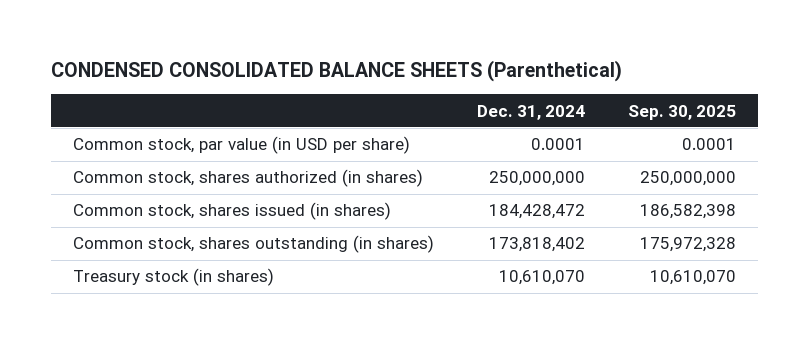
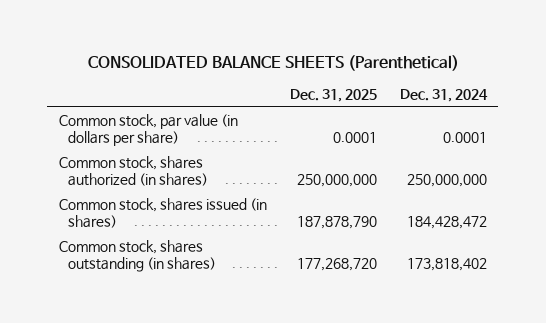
- CONDENSED CONSOLIDATED BALANCE SHEETS (Parenthetical)
+ CONSOLIDATED BALANCE SHEETS (Parenthetical)
- | Dec. 31, 2024 | Sep. 30, 2025
+ | Dec. 31, 2025 | Dec. 31, 2024
- Common stock, par value (in USD per share) | 0.0001 | 0.0001
+ Common stock, par value (in dollars per share) | 0.0001 | 0.0001
- Treasury stock (in shares) | 10,610,070 | 10,610,070

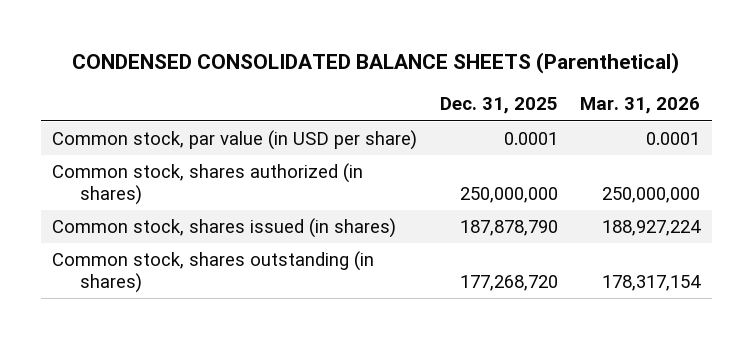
- CONSOLIDATED BALANCE SHEETS (Parenthetical)
+ CONDENSED CONSOLIDATED BALANCE SHEETS (Parenthetical)
- | Dec. 31, 2025 | Dec. 31, 2024
+ | Dec. 31, 2025 | Mar. 31, 2026
- Common stock, par value (in dollars per share) | 0.0001 | 0.0001
+ Common stock, par value (in USD per share) | 0.0001 | 0.0001

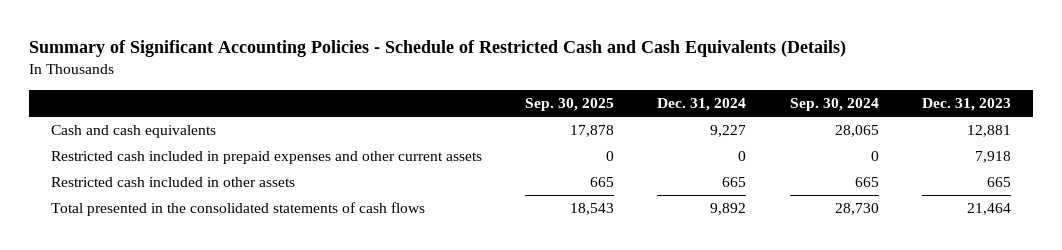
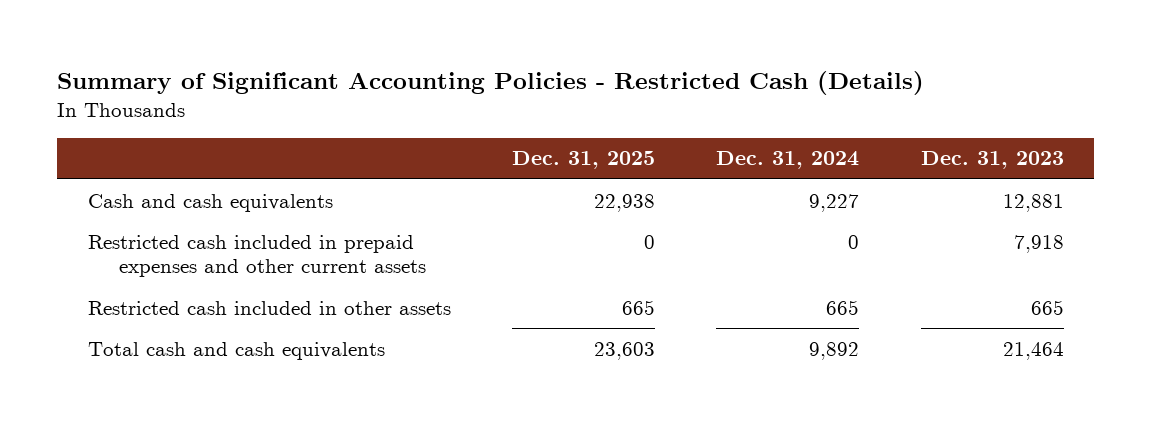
- Summary of Significant Accounting Policies - Schedule of Restricted Cash and Cash Equivalents (Details)
+ Summary of Significant Accounting Policies - Restricted Cash (Details)
- | Sep. 30, 2025 | Dec. 31, 2024 | Sep. 30, 2024 | Dec. 31, 2023
+ | Dec. 31, 2025 | Dec. 31, 2024 | Dec. 31, 2023
- Total presented in the consolidated statements of cash flows | 18,543 | 9,892 | 28,730 | 21,464
+ Total cash and cash equivalents | 23,603 | 9,892 | 21,464

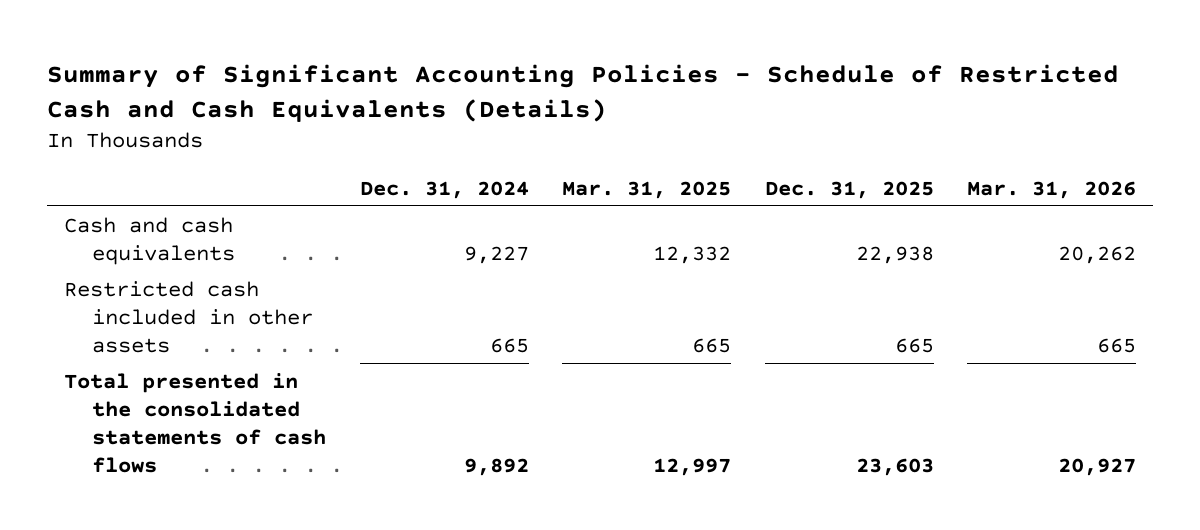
- Summary of Significant Accounting Policies - Restricted Cash (Details)
+ Summary of Significant Accounting Policies - Schedule of Restricted Cash and Cash Equivalents (Details)
- | Dec. 31, 2025 | Dec. 31, 2024 | Dec. 31, 2023
+ | Dec. 31, 2024 | Mar. 31, 2025 | Dec. 31, 2025 | Mar. 31, 2026
- Restricted cash included in prepaid expenses and other current assets | 0 | 0 | 7,918
- Total cash and cash equivalents | 23,603 | 9,892 | 21,464
+ Total presented in the consolidated statements of cash flows | 9,892 | 12,997 | 23,603 | 20,927

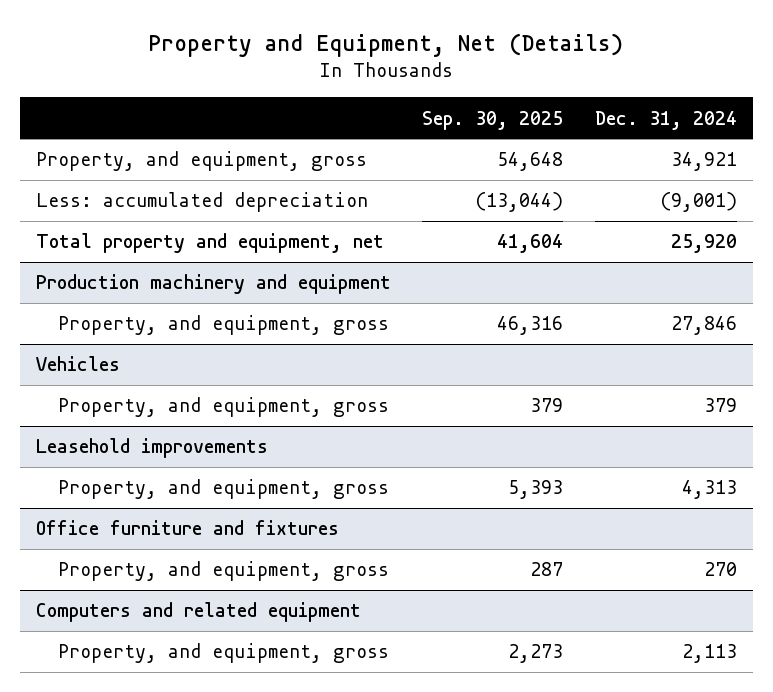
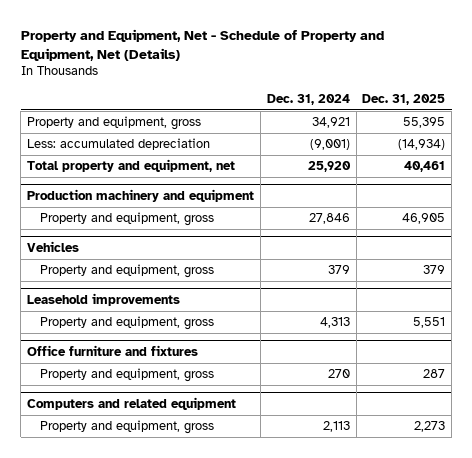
- Property and Equipment, Net (Details)
+ Property and Equipment, Net - Schedule of Property and Equipment, Net (Details)
- | Sep. 30, 2025 | Dec. 31, 2024
+ | Dec. 31, 2024 | Dec. 31, 2025
- Property, and equipment, gross | 54,648 | 34,921
+ Property and equipment, gross | 34,921 | 55,395
@ Production machinery and equipment
- Property, and equipment, gross | 46,316 | 27,846
+ Property and equipment, gross | 27,846 | 46,905
@ Vehicles
- Property, and equipment, gross | 379 | 379
+ Property and equipment, gross | 379 | 379
@ Leasehold improvements
- Property, and equipment, gross | 5,393 | 4,313
+ Property and equipment, gross | 4,313 | 5,551
@ Office furniture and fixtures
- Property, and equipment, gross | 287 | 270
+ Property and equipment, gross | 270 | 287
@ Computers and related equipment
- Property, and equipment, gross | 2,273 | 2,113
+ Property and equipment, gross | 2,113 | 2,273

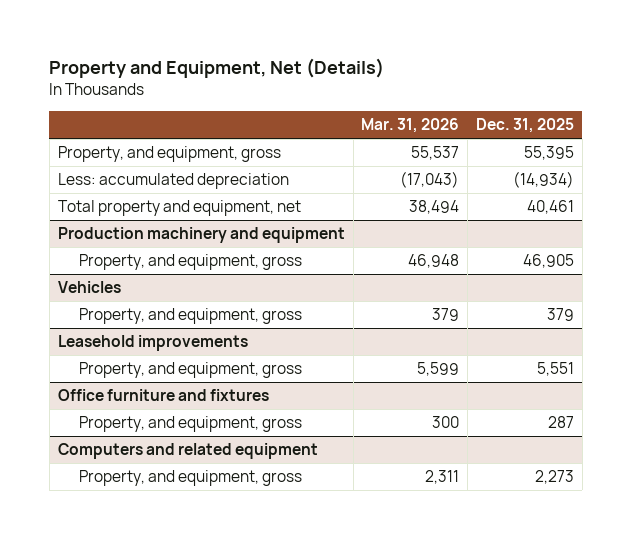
- Property and Equipment, Net - Schedule of Property and Equipment, Net (Details)
+ Property and Equipment, Net (Details)
- | Dec. 31, 2024 | Dec. 31, 2025
+ | Mar. 31, 2026 | Dec. 31, 2025
- Property and equipment, gross | 34,921 | 55,395
+ Property, and equipment, gross | 55,537 | 55,395
@ Production machinery and equipment
- Property and equipment, gross | 27,846 | 46,905
+ Property, and equipment, gross | 46,948 | 46,905
@ Vehicles
- Property and equipment, gross | 379 | 379
+ Property, and equipment, gross | 379 | 379
@ Leasehold improvements
- Property and equipment, gross | 4,313 | 5,551
+ Property, and equipment, gross | 5,599 | 5,551
@ Office furniture and fixtures
- Property and equipment, gross | 270 | 287
+ Property, and equipment, gross | 300 | 287
@ Computers and related equipment
- Property and equipment, gross | 2,113 | 2,273
+ Property, and equipment, gross | 2,311 | 2,273

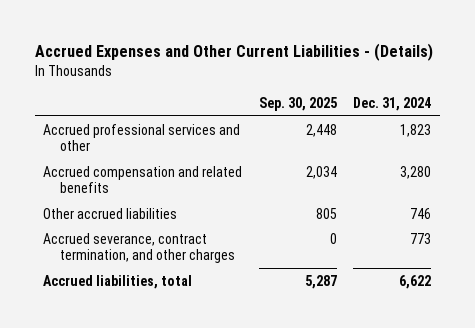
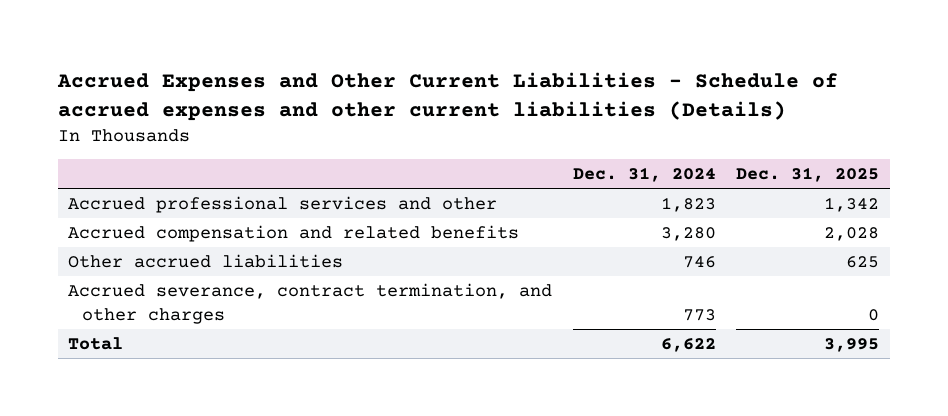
- Accrued Expenses and Other Current Liabilities - (Details)
+ Accrued Expenses and Other Current Liabilities - Schedule of accrued expenses and other current liabilities (Details)
- | Sep. 30, 2025 | Dec. 31, 2024
+ | Dec. 31, 2024 | Dec. 31, 2025
- Accrued liabilities, total | 5,287 | 6,622
+ Total | 6,622 | 3,995

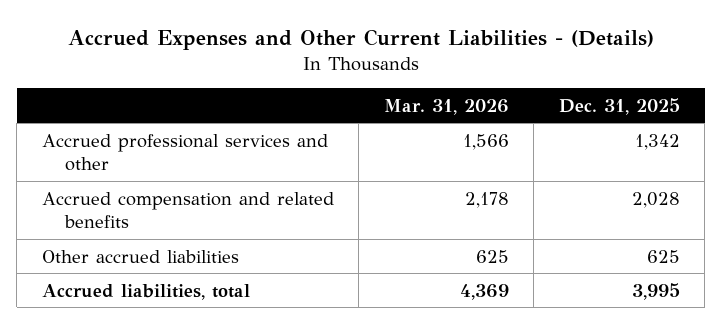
- Accrued Expenses and Other Current Liabilities - Schedule of accrued expenses and other current liabilities (Details)
+ Accrued Expenses and Other Current Liabilities - (Details)
- | Dec. 31, 2024 | Dec. 31, 2025
+ | Mar. 31, 2026 | Dec. 31, 2025
- Accrued severance, contract termination, and other charges | 773 | 0
- Total | 6,622 | 3,995
+ Accrued liabilities, total | 4,369 | 3,995

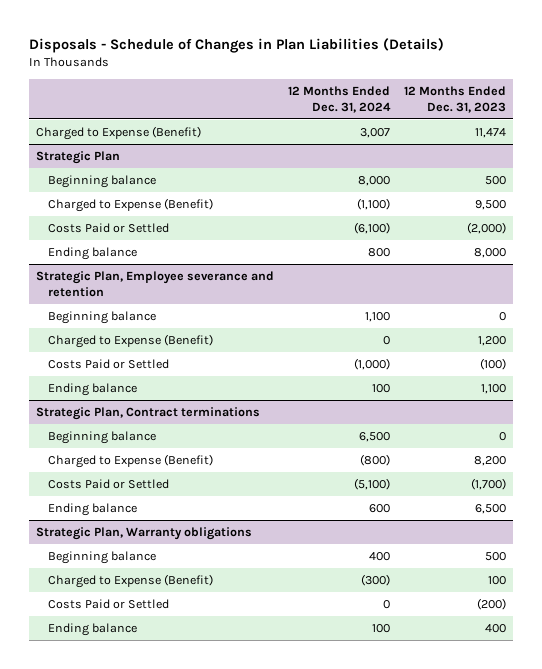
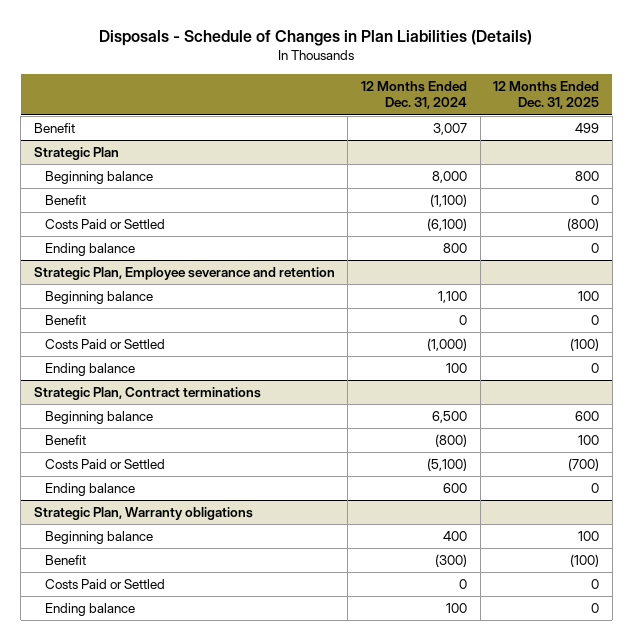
- | 12 Months Ended Dec. 31, 2024 | 12 Months Ended Dec. 31, 2023
+ | 12 Months Ended Dec. 31, 2024 | 12 Months Ended Dec. 31, 2025
- Charged to Expense (Benefit) | 3,007 | 11,474
+ Benefit | 3,007 | 499
@ Strategic Plan
- Charged to Expense (Benefit) | (1,100) | 9,500
+ Benefit | (1,100) | 0
@ Strategic Plan, Employee severance and retention
- Charged to Expense (Benefit) | 0 | 1,200
+ Benefit | 0 | 0
@ Strategic Plan, Contract terminations
- Charged to Expense (Benefit) | (800) | 8,200
+ Benefit | (800) | 100
@ Strategic Plan, Warranty obligations
- Charged to Expense (Benefit) | (300) | 100
+ Benefit | (300) | (100)

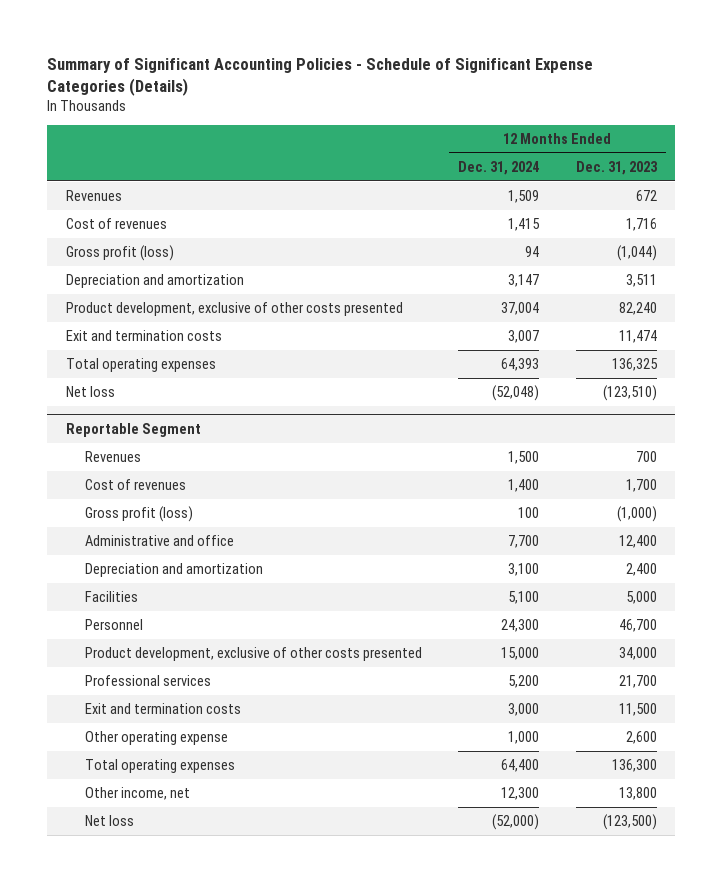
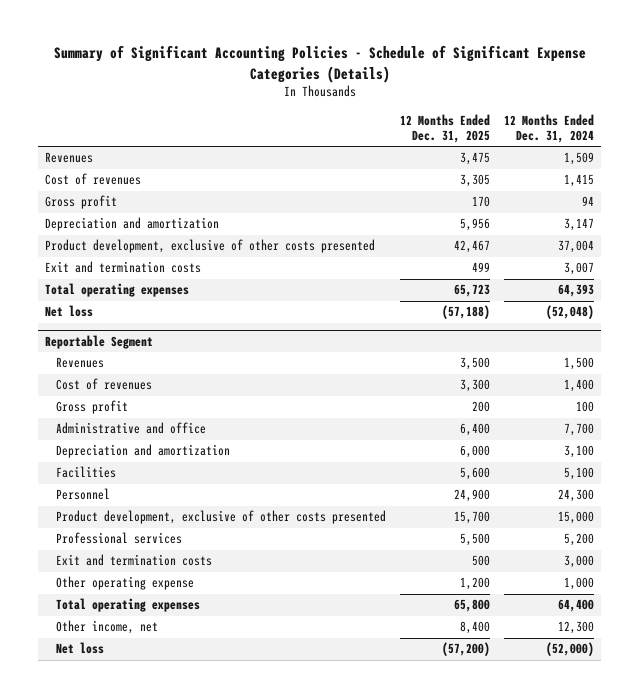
- | 12 Months Ended Dec. 31, 2024 | 12 Months Ended Dec. 31, 2023
+ | 12 Months Ended Dec. 31, 2025 | 12 Months Ended Dec. 31, 2024
- Gross profit (loss) | 94 | (1,044)
+ Gross profit | 170 | 94
@ Reportable Segment
- Gross profit (loss) | 100 | (1,000)
+ Gross profit | 200 | 100

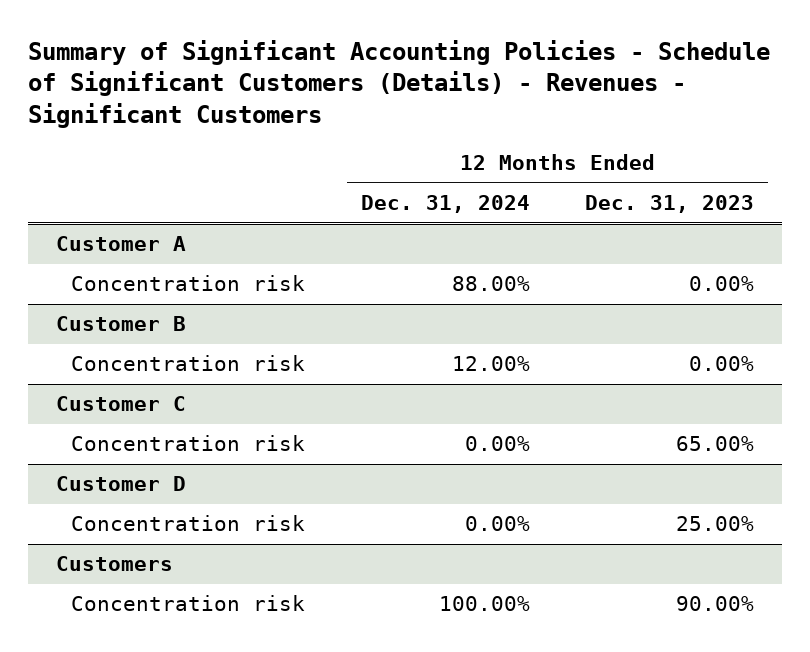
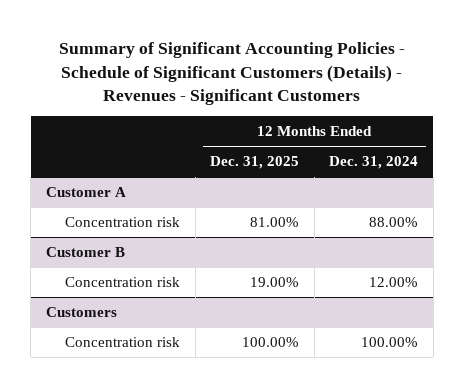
- | 12 Months Ended Dec. 31, 2024 | 12 Months Ended Dec. 31, 2023
+ | 12 Months Ended Dec. 31, 2025 | 12 Months Ended Dec. 31, 2024
- Customer C
- Concentration risk | 0.00% | 65.00%
- Customer D
- Concentration risk | 0.00% | 25.00%

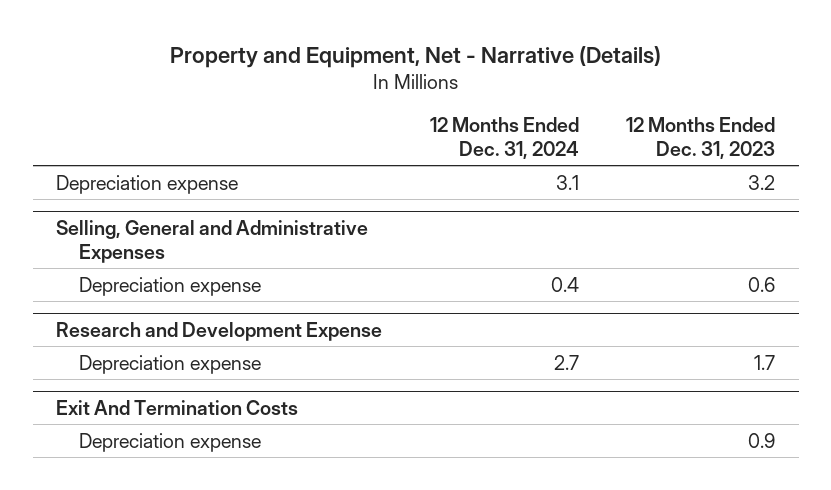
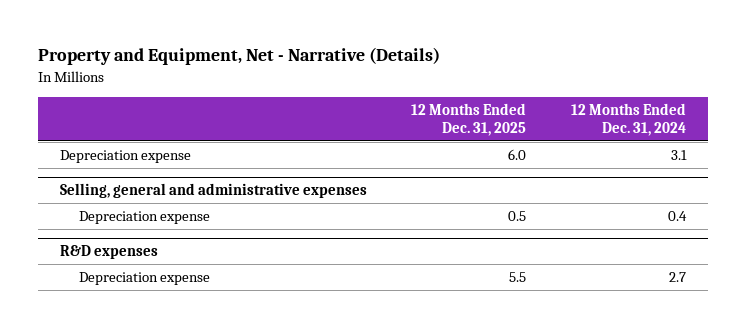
- | 12 Months Ended Dec. 31, 2024 | 12 Months Ended Dec. 31, 2023
+ | 12 Months Ended Dec. 31, 2025 | 12 Months Ended Dec. 31, 2024
- Selling, General and Administrative Expenses
+ Selling, general and administrative expenses
- Research and Development Expense
+ R&D expenses
- Exit And Termination Costs
- Depreciation expense | | 0.9

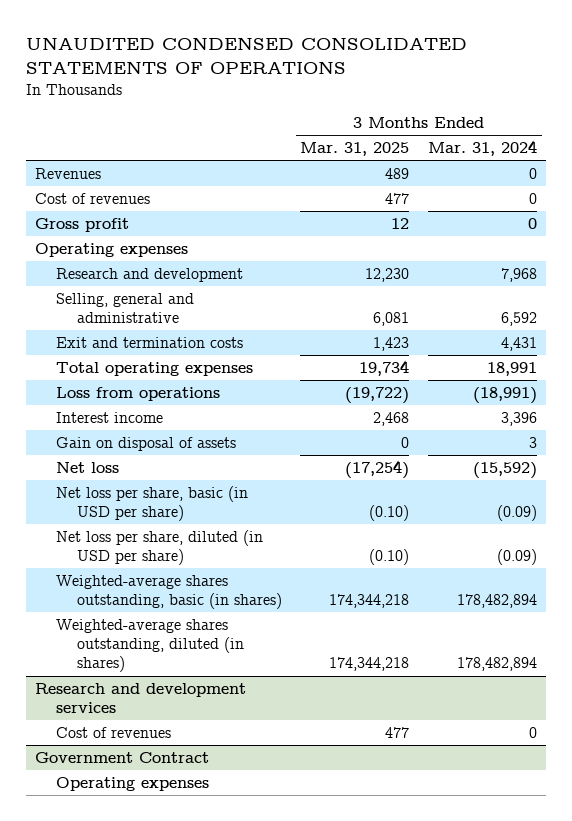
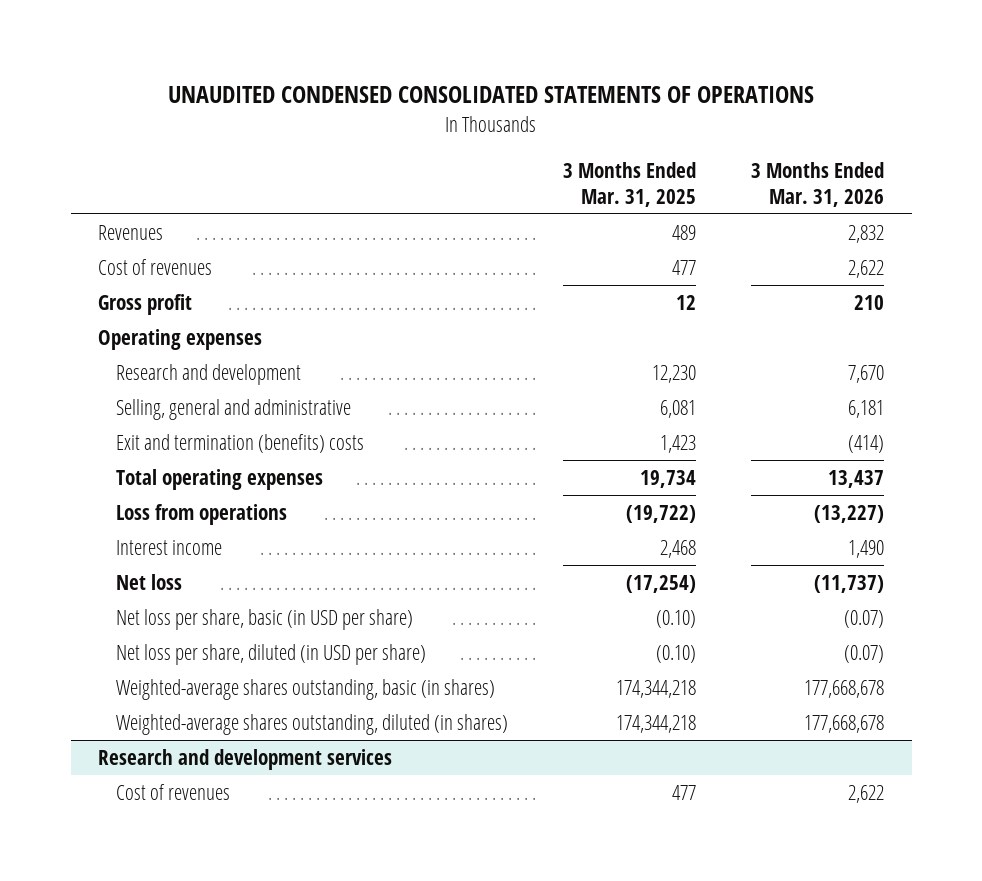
- | 3 Months Ended Mar. 31, 2025 | 3 Months Ended Mar. 31, 2024
+ | 3 Months Ended Mar. 31, 2025 | 3 Months Ended Mar. 31, 2026
- Exit and termination costs | 1,423 | 4,431
+ Exit and termination (benefits) costs | 1,423 | (414)
- Gain on disposal of assets | 0 | 3
- Government Contract
- Operating expenses

